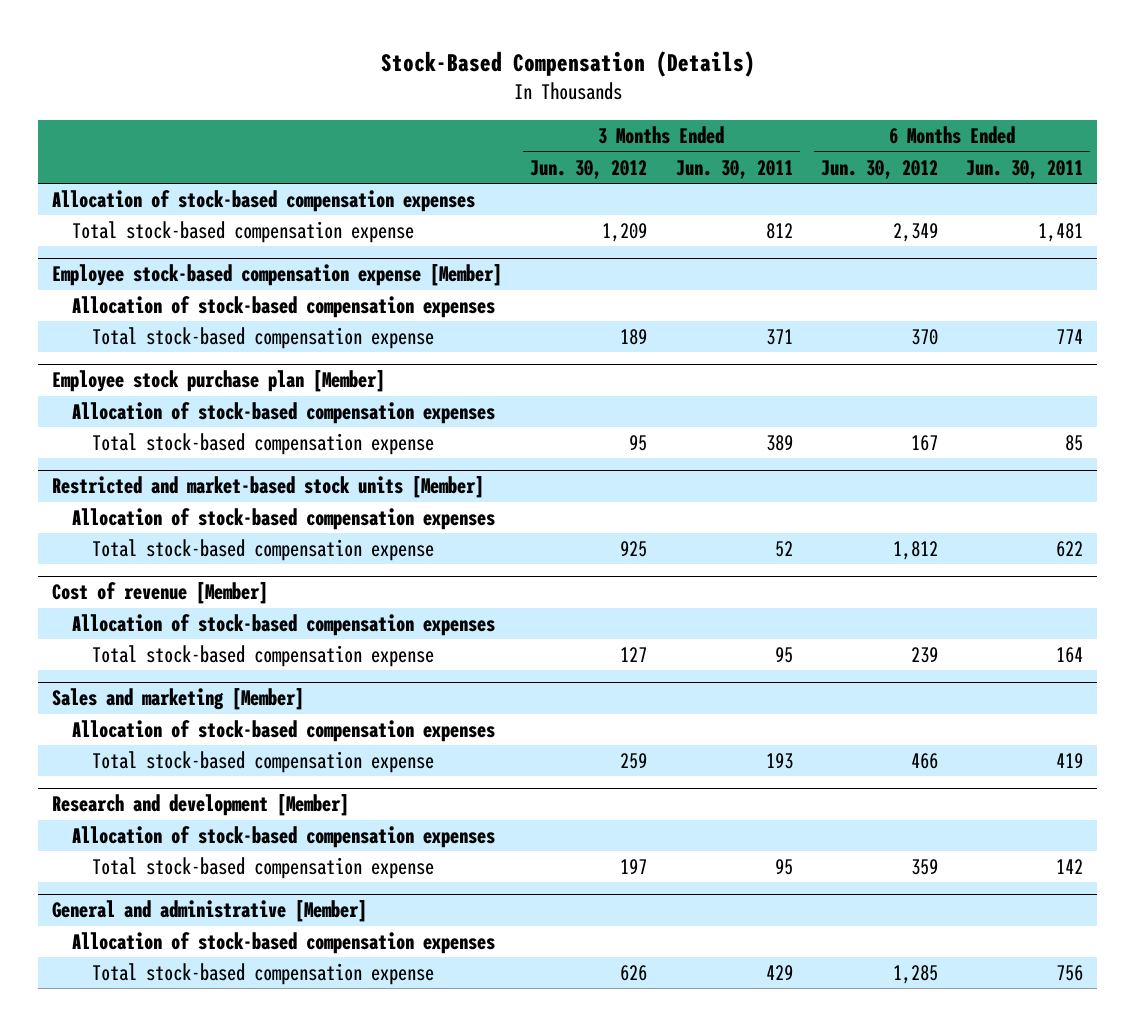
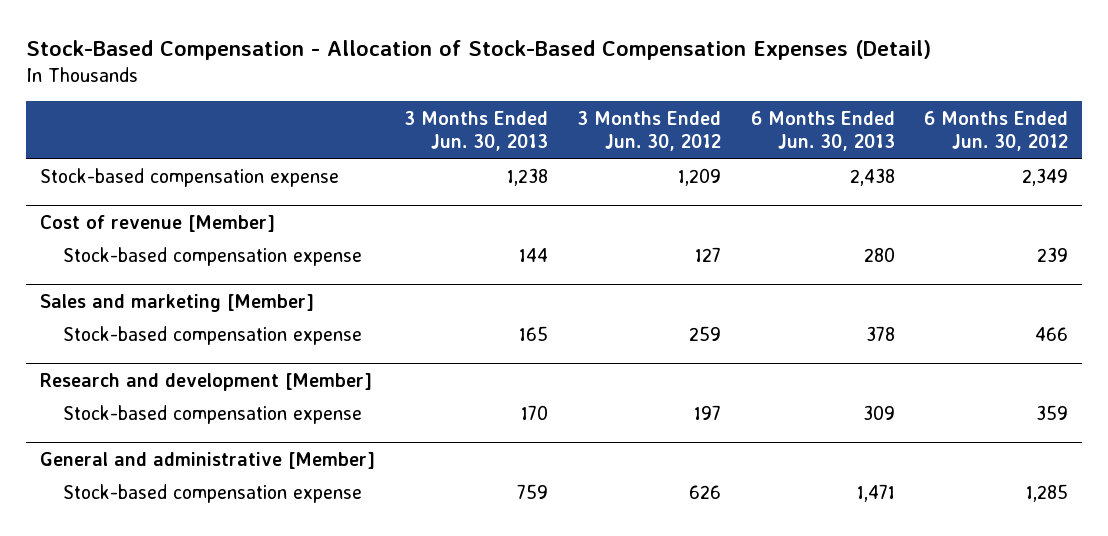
- Stock-Based Compensation (Details)
+ Stock-Based Compensation - Allocation of Stock-Based Compensation Expenses (Detail)
- | 3 Months Ended Jun. 30, 2012 | 3 Months Ended Jun. 30, 2011 | 6 Months Ended Jun. 30, 2012 | 6 Months Ended Jun. 30, 2011
+ | 3 Months Ended Jun. 30, 2013 | 3 Months Ended Jun. 30, 2012 | 6 Months Ended Jun. 30, 2013 | 6 Months Ended Jun. 30, 2012
- Allocation of stock-based compensation expenses
- Total stock-based compensation expense | 1,209 | 812 | 2,349 | 1,481
- Employee stock-based compensation expense [Member]
- Allocation of stock-based compensation expenses
- Total stock-based compensation expense | 189 | 371 | 370 | 774
- Employee stock purchase plan [Member]
- Allocation of stock-based compensation expenses
- Total stock-based compensation expense | 95 | 389 | 167 | 85
- Restricted and market-based stock units [Member]
- Allocation of stock-based compensation expenses
- Total stock-based compensation expense | 925 | 52 | 1,812 | 622
+ Stock-based compensation expense | 1,238 | 1,209 | 2,438 | 2,349
@ Cost of revenue [Member]
- Allocation of stock-based compensation expenses
- Total stock-based compensation expense | 127 | 95 | 239 | 164
+ Stock-based compensation expense | 144 | 127 | 280 | 239
@ Sales and marketing [Member]
- Allocation of stock-based compensation expenses
- Total stock-based compensation expense | 259 | 193 | 466 | 419
+ Stock-based compensation expense | 165 | 259 | 378 | 466
@ Research and development [Member]
- Allocation of stock-based compensation expenses
- Total stock-based compensation expense | 197 | 95 | 359 | 142
+ Stock-based compensation expense | 170 | 197 | 309 | 359
@ General and administrative [Member]
- Allocation of stock-based compensation expenses
- Total stock-based compensation expense | 626 | 429 | 1,285 | 756
+ Stock-based compensation expense | 759 | 626 | 1,471 | 1,285

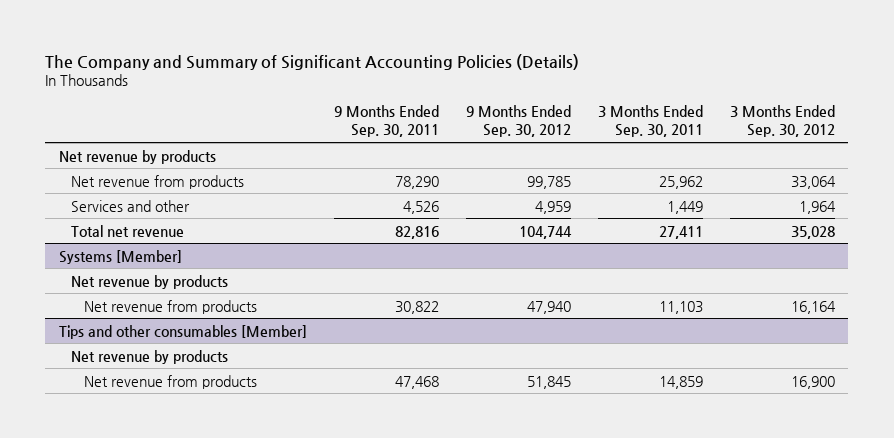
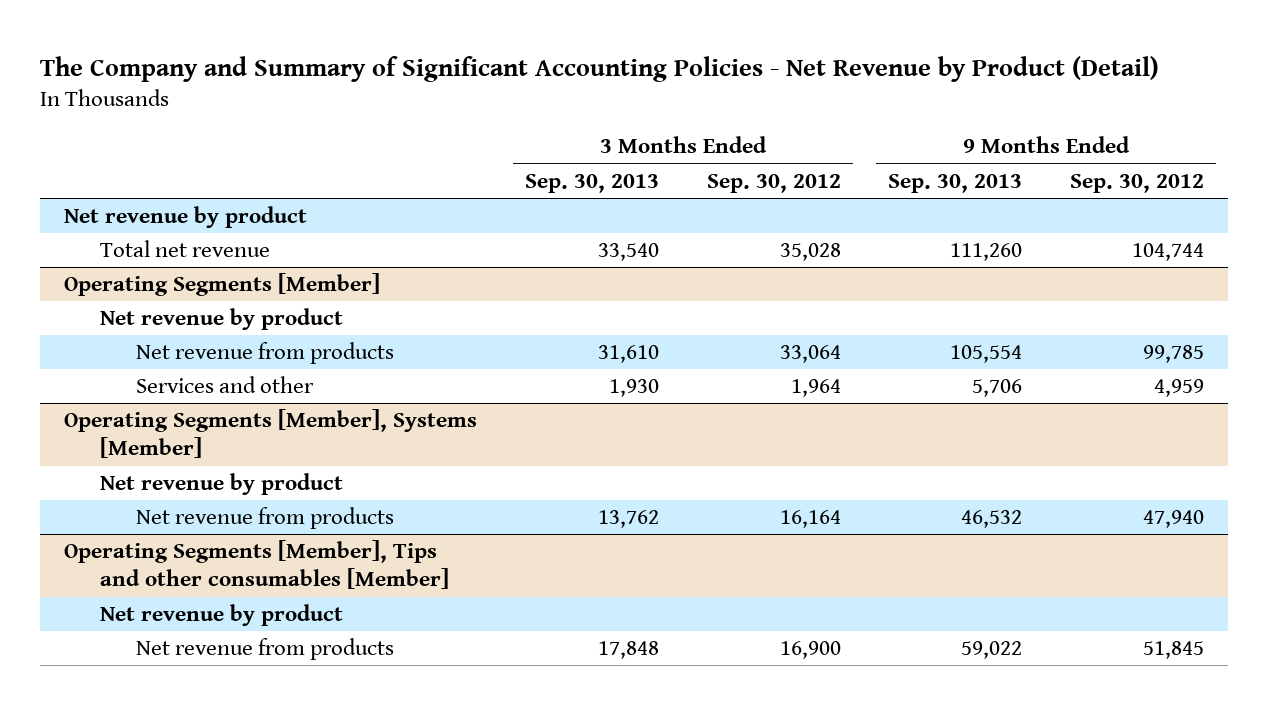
- The Company and Summary of Significant Accounting Policies (Details)
+ The Company and Summary of Significant Accounting Policies - Net Revenue by Product (Detail)
- | 9 Months Ended Sep. 30, 2011 | 9 Months Ended Sep. 30, 2012 | 3 Months Ended Sep. 30, 2011 | 3 Months Ended Sep. 30, 2012
+ | 3 Months Ended Sep. 30, 2013 | 3 Months Ended Sep. 30, 2012 | 9 Months Ended Sep. 30, 2013 | 9 Months Ended Sep. 30, 2012
- Net revenue by products
+ Net revenue by product
moved up: Total net revenue | 33,540 | 35,028 | 111,260 | 104,744
+ Operating Segments [Member]
+ Net revenue by product
- Systems [Member]
- Net revenue by products
+ Operating Segments [Member], Systems [Member]
+ Net revenue by product
- Tips and other consumables [Member]
- Net revenue by products
+ Operating Segments [Member], Tips and other consumables [Member]
+ Net revenue by product

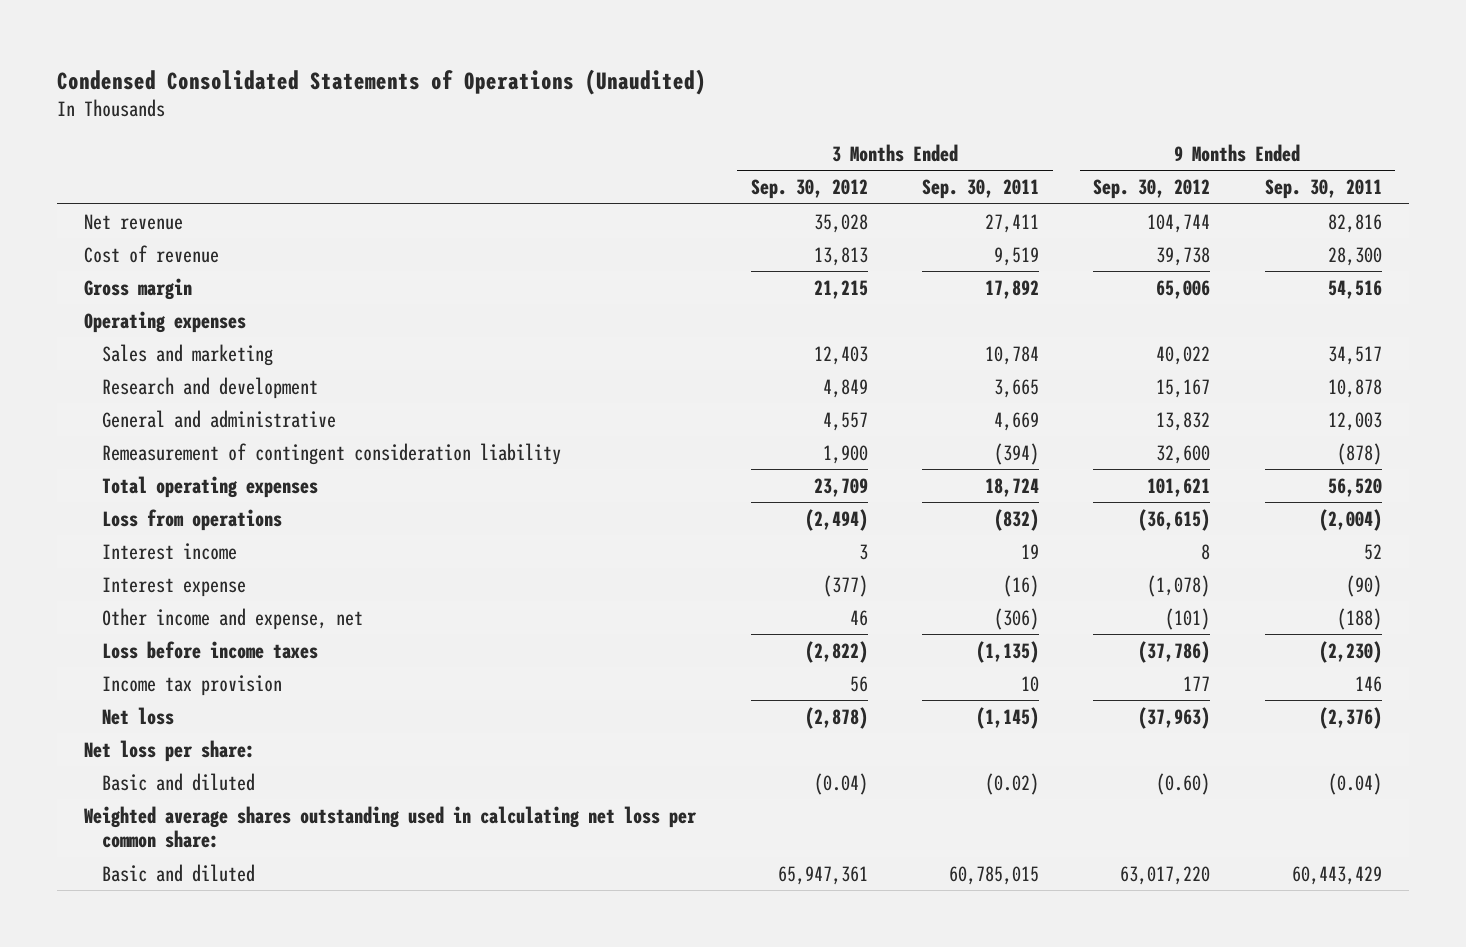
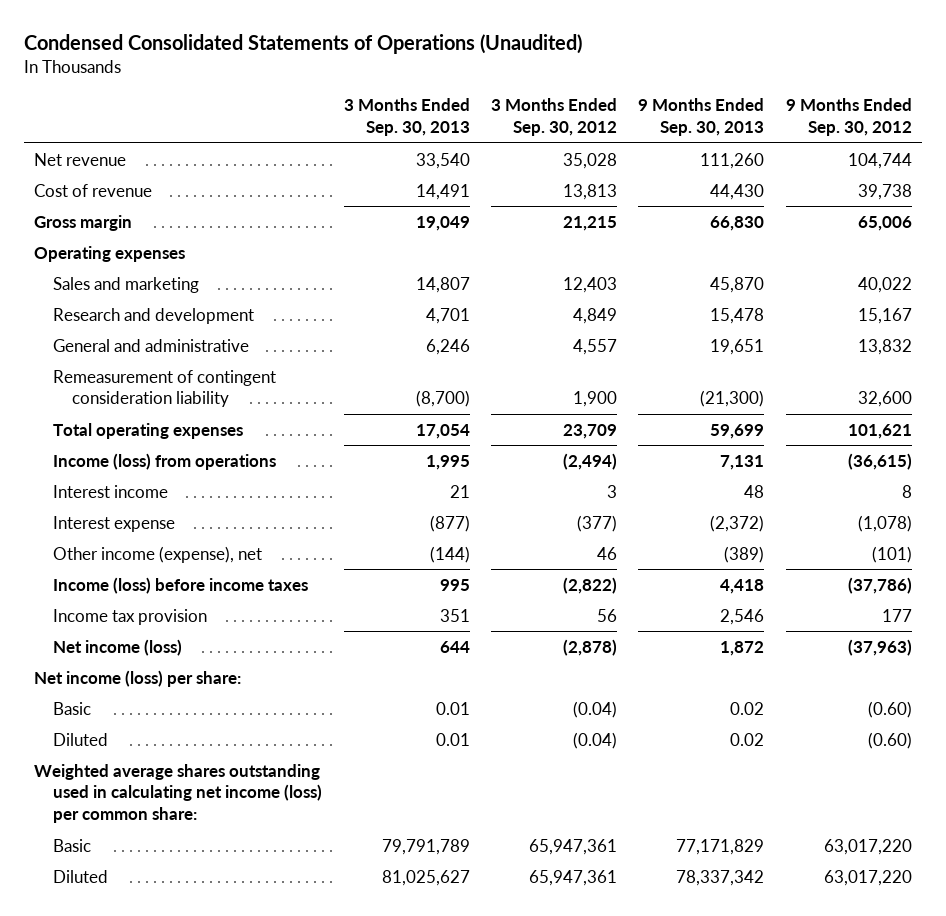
- | 3 Months Ended Sep. 30, 2012 | 3 Months Ended Sep. 30, 2011 | 9 Months Ended Sep. 30, 2012 | 9 Months Ended Sep. 30, 2011
+ | 3 Months Ended Sep. 30, 2013 | 3 Months Ended Sep. 30, 2012 | 9 Months Ended Sep. 30, 2013 | 9 Months Ended Sep. 30, 2012
- Loss from operations | (2,494) | (832) | (36,615) | (2,004)
+ Income (loss) from operations | 1,995 | (2,494) | 7,131 | (36,615)
- Other income and expense, net | 46 | (306) | (101) | (188)
- Loss before income taxes | (2,822) | (1,135) | (37,786) | (2,230)
+ Other income (expense), net | (144) | 46 | (389) | (101)
+ Income (loss) before income taxes | 995 | (2,822) | 4,418 | (37,786)
- Net loss | (2,878) | (1,145) | (37,963) | (2,376)
- Net loss per share:
- Basic and diluted | (0.04) | (0.02) | (0.60) | (0.04)
- Weighted average shares outstanding used in calculating net loss per common share:
- Basic and diluted | 65,947,361 | 60,785,015 | 63,017,220 | 60,443,429
+ Net income (loss) | 644 | (2,878) | 1,872 | (37,963)
+ Net income (loss) per share:
+ Basic | 0.01 | (0.04) | 0.02 | (0.60)
+ Diluted | 0.01 | (0.04) | 0.02 | (0.60)
+ Weighted average shares outstanding used in calculating net income (loss) per common share:
+ Basic | 79,791,789 | 65,947,361 | 77,171,829 | 63,017,220
+ Diluted | 81,025,627 | 65,947,361 | 78,337,342 | 63,017,220

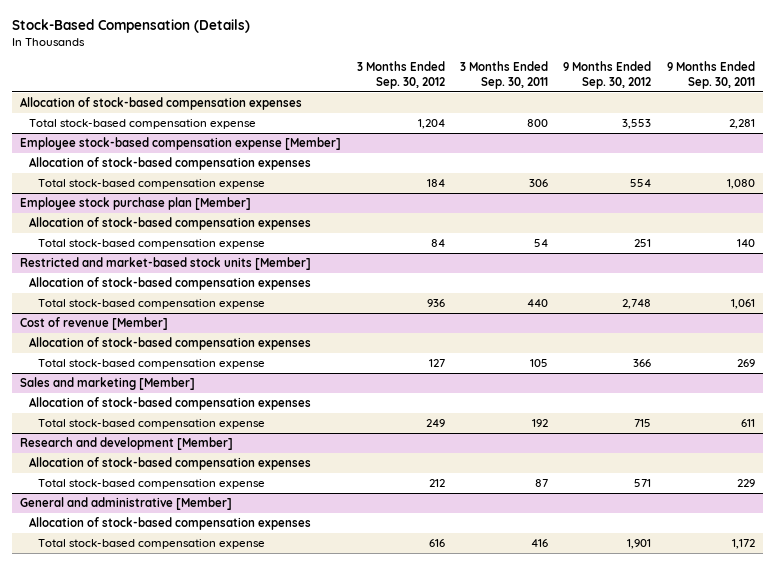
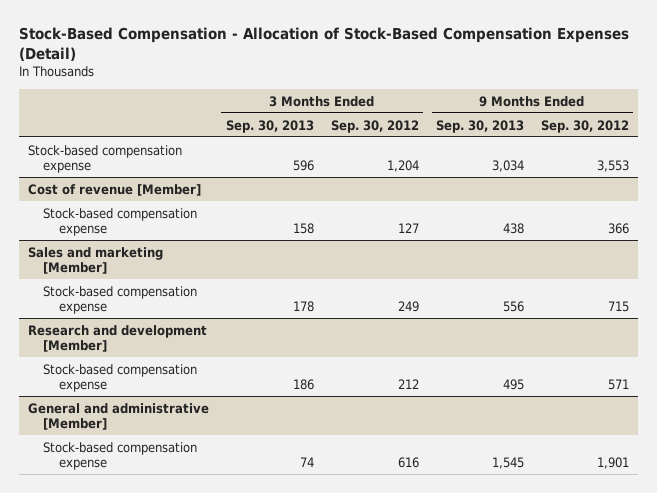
- Stock-Based Compensation (Details)
+ Stock-Based Compensation - Allocation of Stock-Based Compensation Expenses (Detail)
- | 3 Months Ended Sep. 30, 2012 | 3 Months Ended Sep. 30, 2011 | 9 Months Ended Sep. 30, 2012 | 9 Months Ended Sep. 30, 2011
+ | 3 Months Ended Sep. 30, 2013 | 3 Months Ended Sep. 30, 2012 | 9 Months Ended Sep. 30, 2013 | 9 Months Ended Sep. 30, 2012
- Allocation of stock-based compensation expenses
- Total stock-based compensation expense | 1,204 | 800 | 3,553 | 2,281
- Employee stock-based compensation expense [Member]
- Allocation of stock-based compensation expenses
- Total stock-based compensation expense | 184 | 306 | 554 | 1,080
- Employee stock purchase plan [Member]
- Allocation of stock-based compensation expenses
- Total stock-based compensation expense | 84 | 54 | 251 | 140
- Restricted and market-based stock units [Member]
- Allocation of stock-based compensation expenses
- Total stock-based compensation expense | 936 | 440 | 2,748 | 1,061
+ Stock-based compensation expense | 596 | 1,204 | 3,034 | 3,553
@ Cost of revenue [Member]
- Allocation of stock-based compensation expenses
- Total stock-based compensation expense | 127 | 105 | 366 | 269
+ Stock-based compensation expense | 158 | 127 | 438 | 366
@ Sales and marketing [Member]
- Allocation of stock-based compensation expenses
- Total stock-based compensation expense | 249 | 192 | 715 | 611
+ Stock-based compensation expense | 178 | 249 | 556 | 715
@ Research and development [Member]
- Allocation of stock-based compensation expenses
- Total stock-based compensation expense | 212 | 87 | 571 | 229
+ Stock-based compensation expense | 186 | 212 | 495 | 571
@ General and administrative [Member]
- Allocation of stock-based compensation expenses
- Total stock-based compensation expense | 616 | 416 | 1,901 | 1,172
+ Stock-based compensation expense | 74 | 616 | 1,545 | 1,901

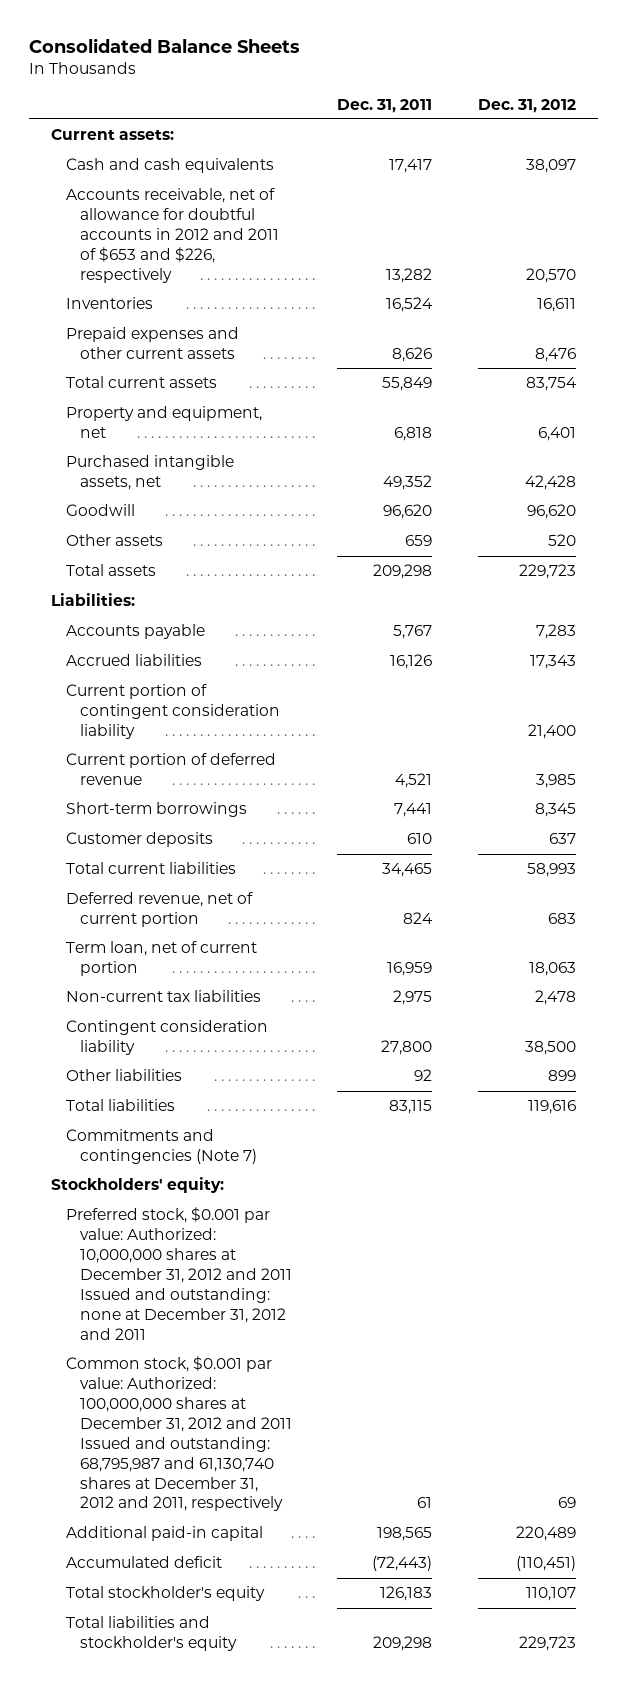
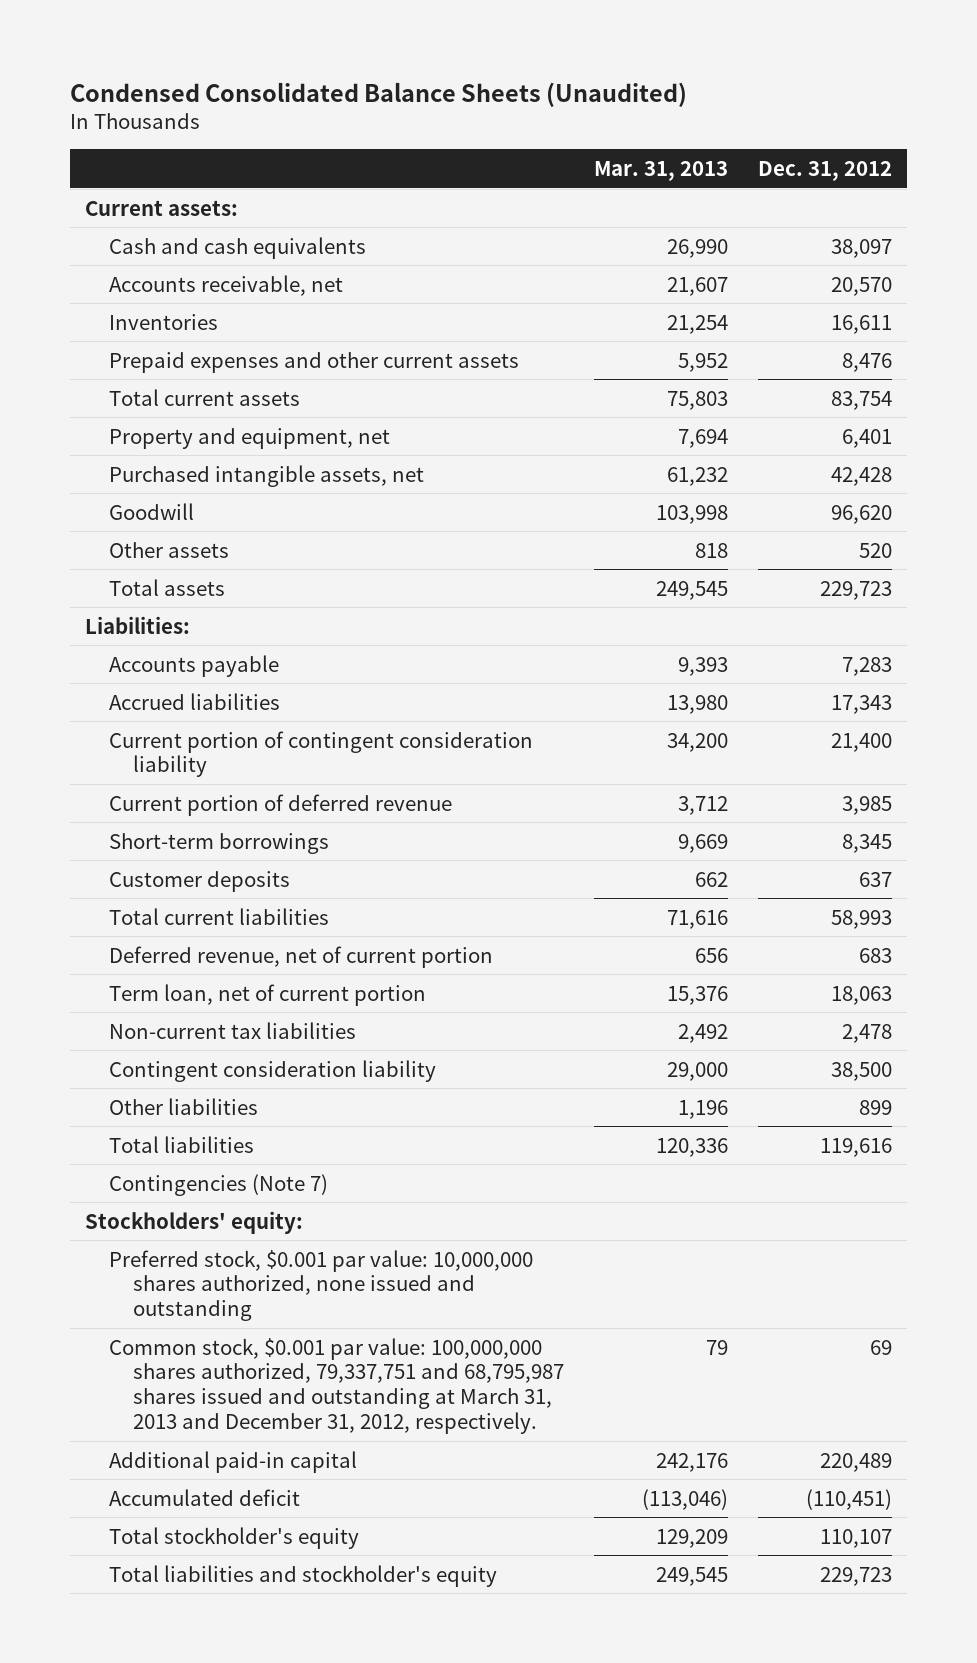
- Consolidated Balance Sheets
+ Condensed Consolidated Balance Sheets (Unaudited)
- | Dec. 31, 2011 | Dec. 31, 2012
+ | Mar. 31, 2013 | Dec. 31, 2012
- Accounts receivable, net of allowance for doubtful accounts in 2012 and 2011 of $653 and $226, respectively | 13,282 | 20,570
+ Accounts receivable, net | 21,607 | 20,570
- Commitments and contingencies (Note 7)
+ Contingencies (Note 7)
- Preferred stock, $0.001 par value: Authorized: 10,000,000 shares at December 31, 2012 and 2011 Issued and outstanding: none at December 31, 2012 and 2011
- Common stock, $0.001 par value: Authorized: 100,000,000 shares at December 31, 2012 and 2011 Issued and outstanding: 68,795,987 and 61,130,740 shares at December 31, 2012 and 2011, respectively | 61 | 69
+ Preferred stock, $0.001 par value: 10,000,000 shares authorized, none issued and outstanding
+ Common stock, $0.001 par value: 100,000,000 shares authorized, 79,337,751 and 68,795,987 shares issued and outstanding at March 31, 2013 and December 31, 2012, respectively. | 79 | 69

